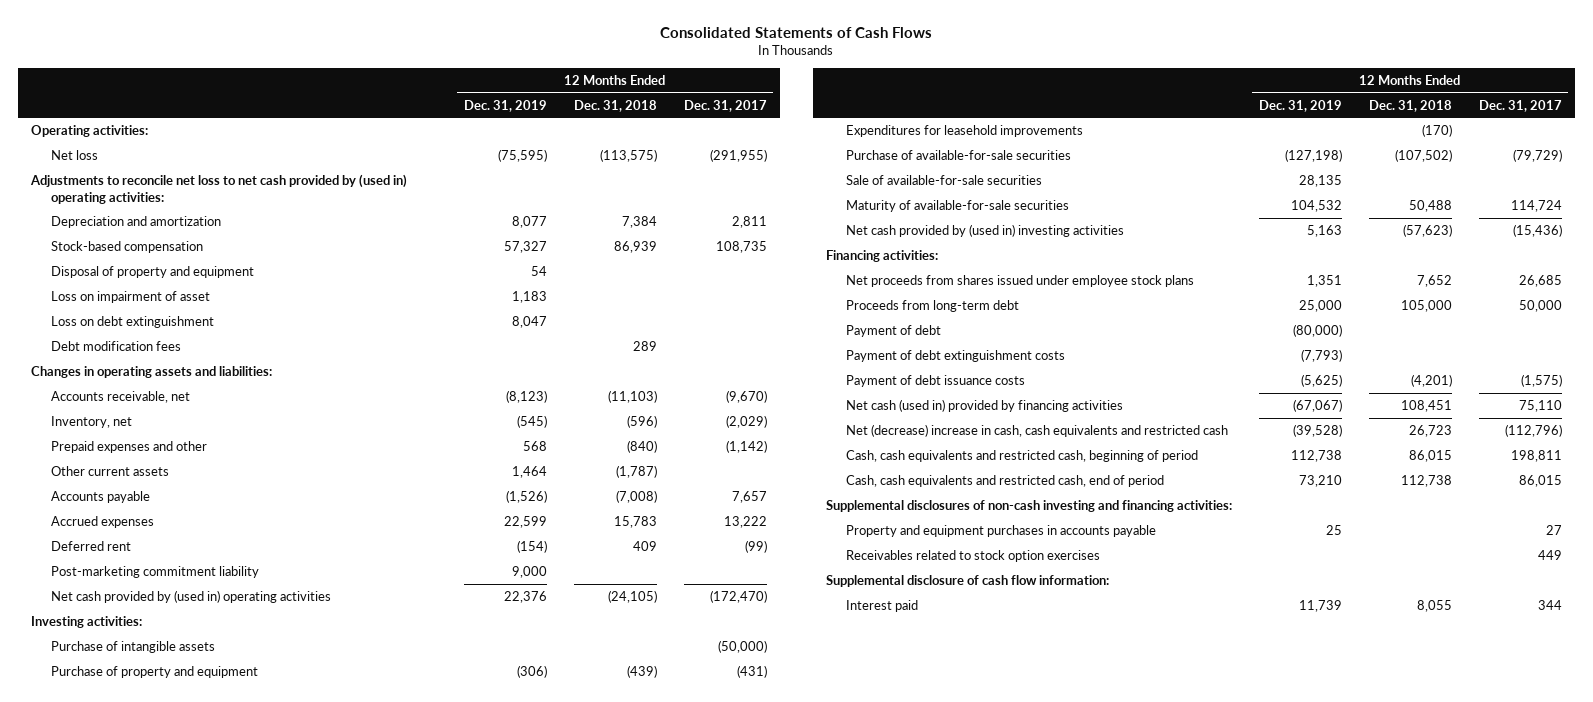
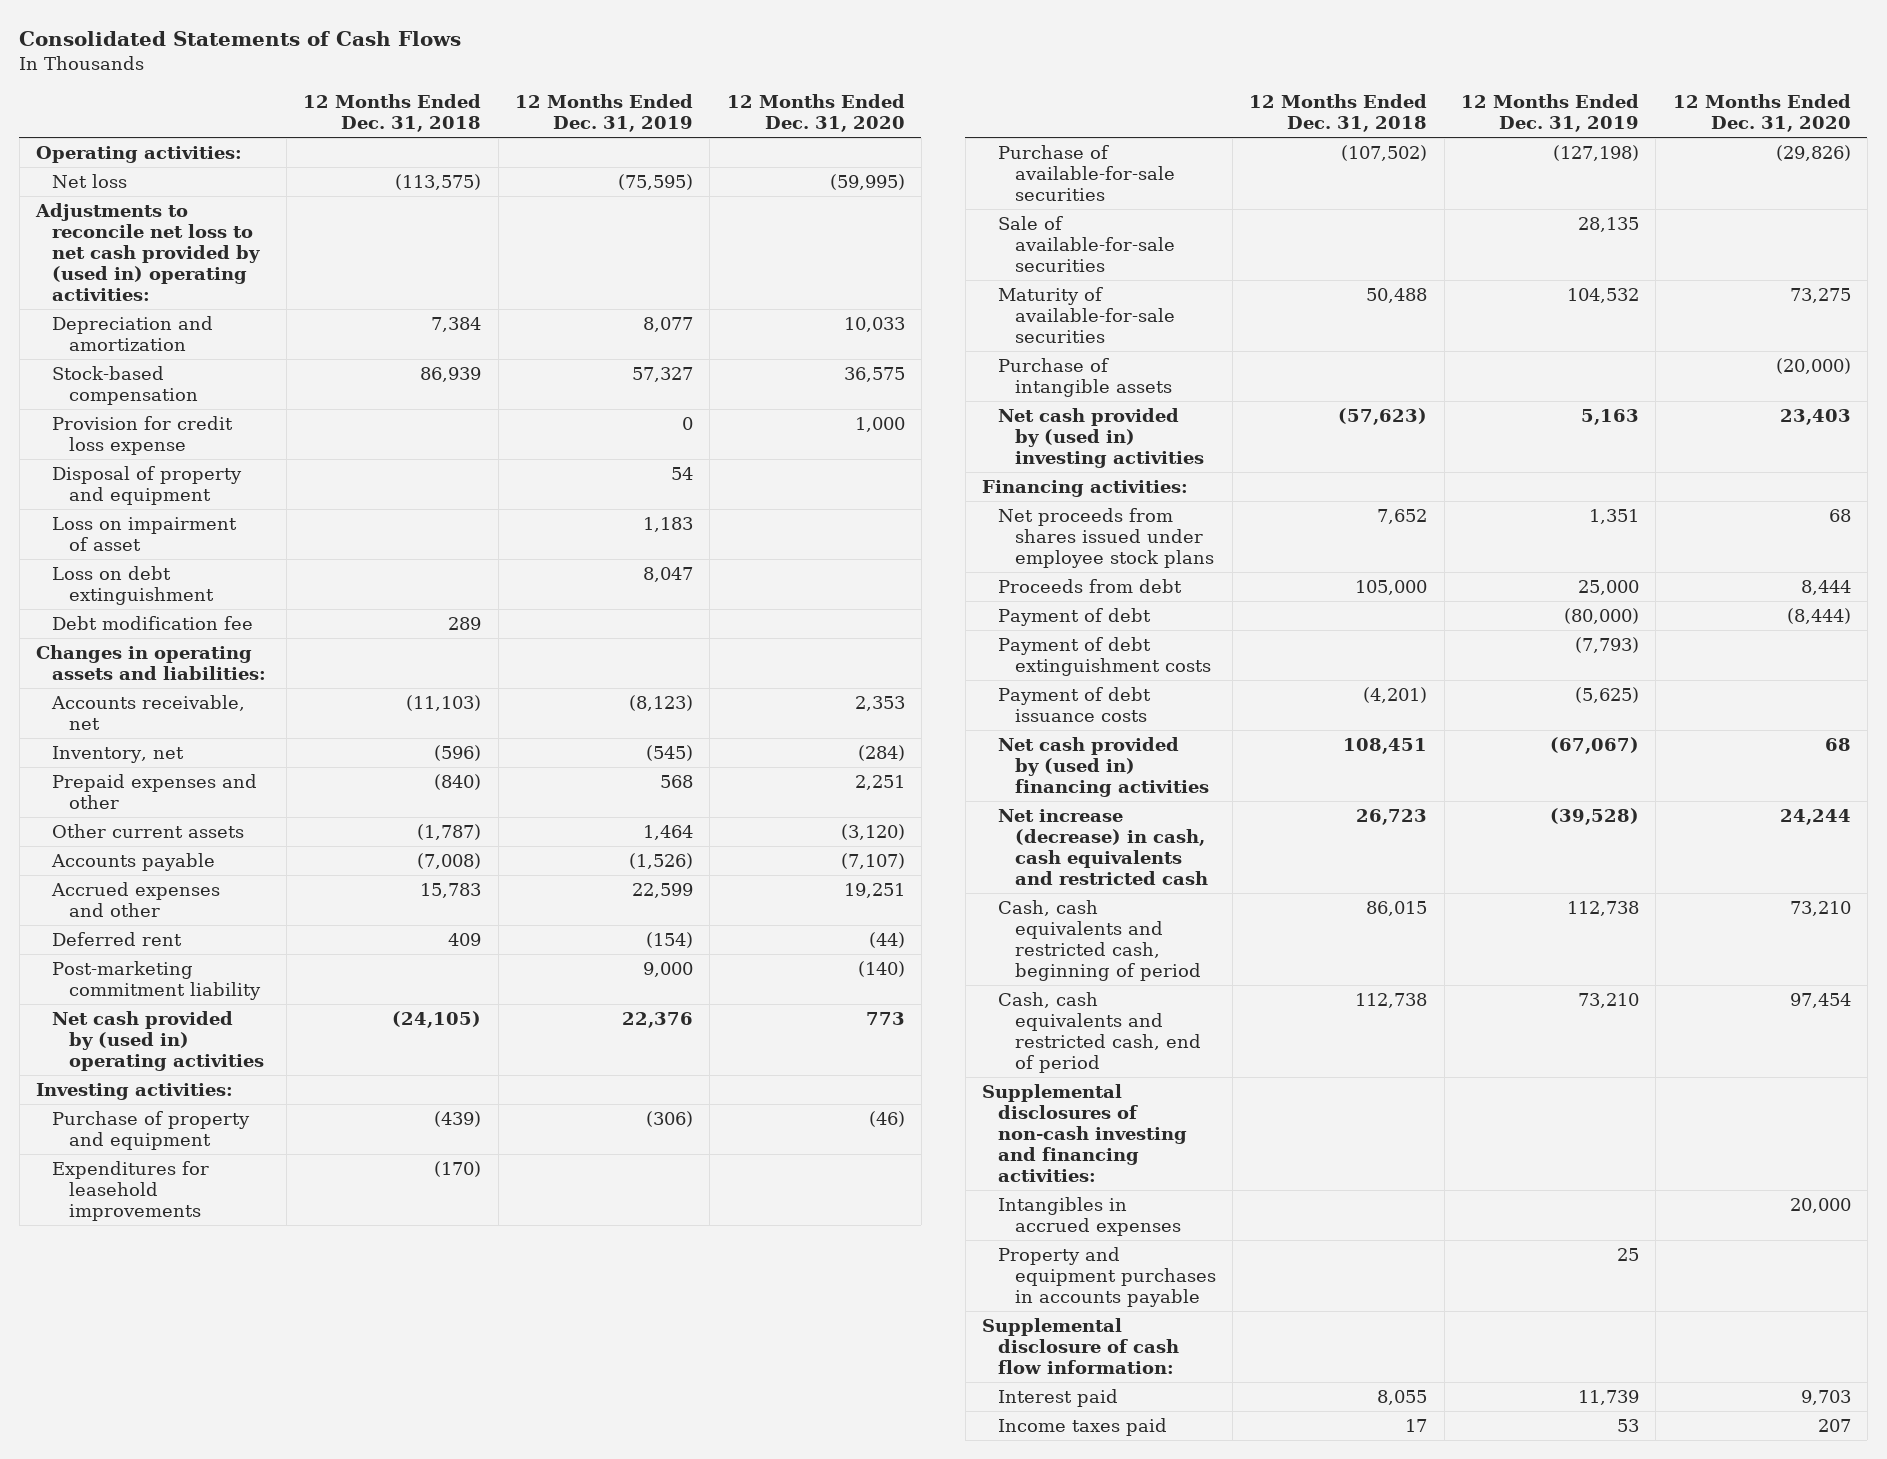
- | 12 Months Ended Dec. 31, 2019 | 12 Months Ended Dec. 31, 2018 | 12 Months Ended Dec. 31, 2017
+ | 12 Months Ended Dec. 31, 2018 | 12 Months Ended Dec. 31, 2019 | 12 Months Ended Dec. 31, 2020
+ Provision for credit loss expense | | 0 | 1,000
- Debt modification fees | | 289 |
+ Debt modification fee | 289 | |
- Accrued expenses | 22,599 | 15,783 | 13,222
+ Accrued expenses and other | 15,783 | 22,599 | 19,251
moved down: Purchase of intangible assets | | | (20,000)
- Proceeds from long-term debt | 25,000 | 105,000 | 50,000
+ Proceeds from debt | 105,000 | 25,000 | 8,444
- Net cash (used in) provided by financing activities | (67,067) | 108,451 | 75,110
- Net (decrease) increase in cash, cash equivalents and restricted cash | (39,528) | 26,723 | (112,796)
+ Net cash provided by (used in) financing activities | 108,451 | (67,067) | 68
+ Net increase (decrease) in cash, cash equivalents and restricted cash | 26,723 | (39,528) | 24,244
+ Intangibles in accrued expenses | | | 20,000
- Receivables related to stock option exercises | | | 449
+ Income taxes paid | 17 | 53 | 207

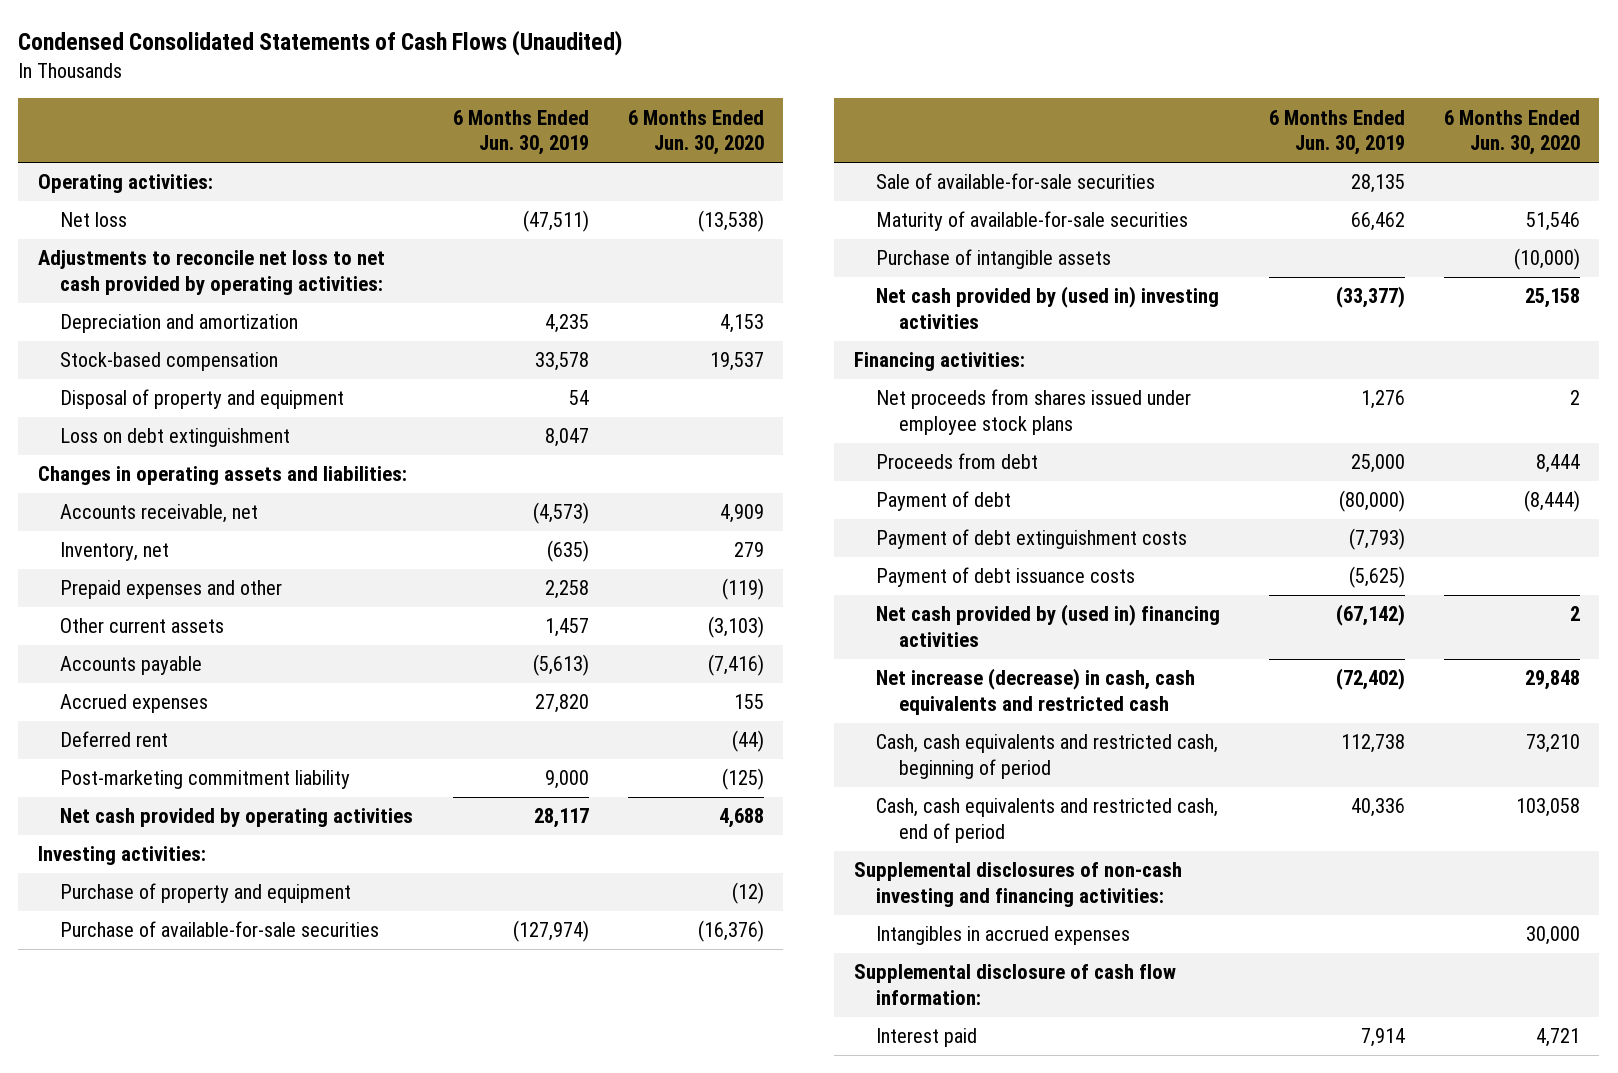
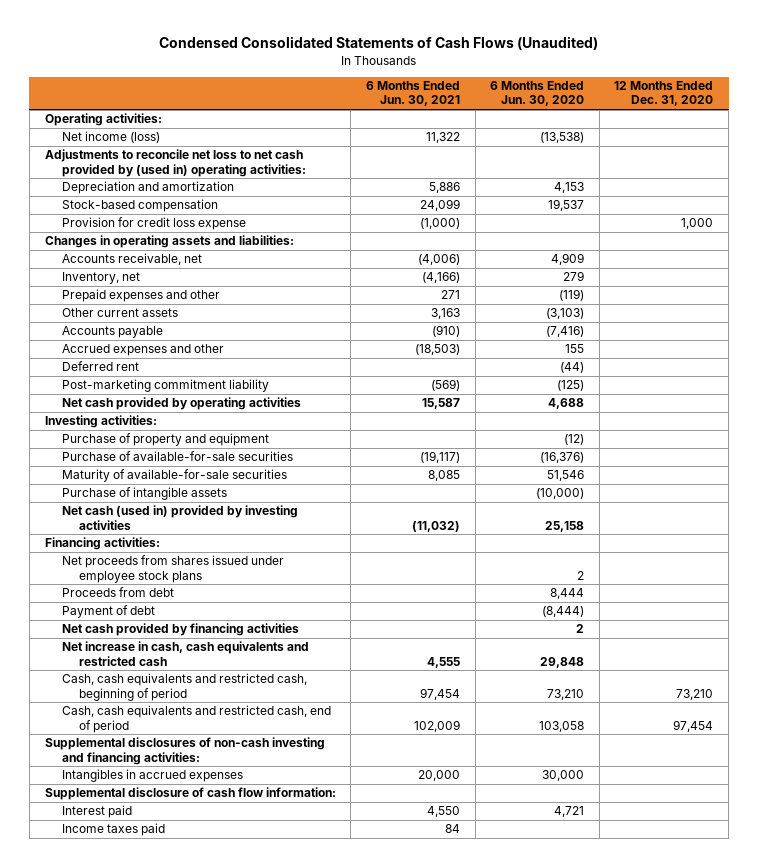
- | 6 Months Ended Jun. 30, 2019 | 6 Months Ended Jun. 30, 2020
+ | 6 Months Ended Jun. 30, 2021 | 6 Months Ended Jun. 30, 2020 | 12 Months Ended Dec. 31, 2020
- Net loss | (47,511) | (13,538)
- Adjustments to reconcile net loss to net cash provided by operating activities:
+ Net income (loss) | 11,322 | (13,538) |
+ Adjustments to reconcile net loss to net cash provided by (used in) operating activities:
- Disposal of property and equipment | 54 |
- Loss on debt extinguishment | 8,047 |
+ Provision for credit loss expense | (1,000) | | 1,000
- Accrued expenses | 27,820 | 155
+ Accrued expenses and other | (18,503) | 155 |
- Sale of available-for-sale securities | 28,135 |
- Net cash provided by (used in) investing activities | (33,377) | 25,158
+ Net cash (used in) provided by investing activities | (11,032) | 25,158 |
- Payment of debt extinguishment costs | (7,793) |
- Payment of debt issuance costs | (5,625) |
- Net cash provided by (used in) financing activities | (67,142) | 2
- Net increase (decrease) in cash, cash equivalents and restricted cash | (72,402) | 29,848
+ Net cash provided by financing activities | | 2 |
+ Net increase in cash, cash equivalents and restricted cash | 4,555 | 29,848 |
+ Income taxes paid | 84 | |

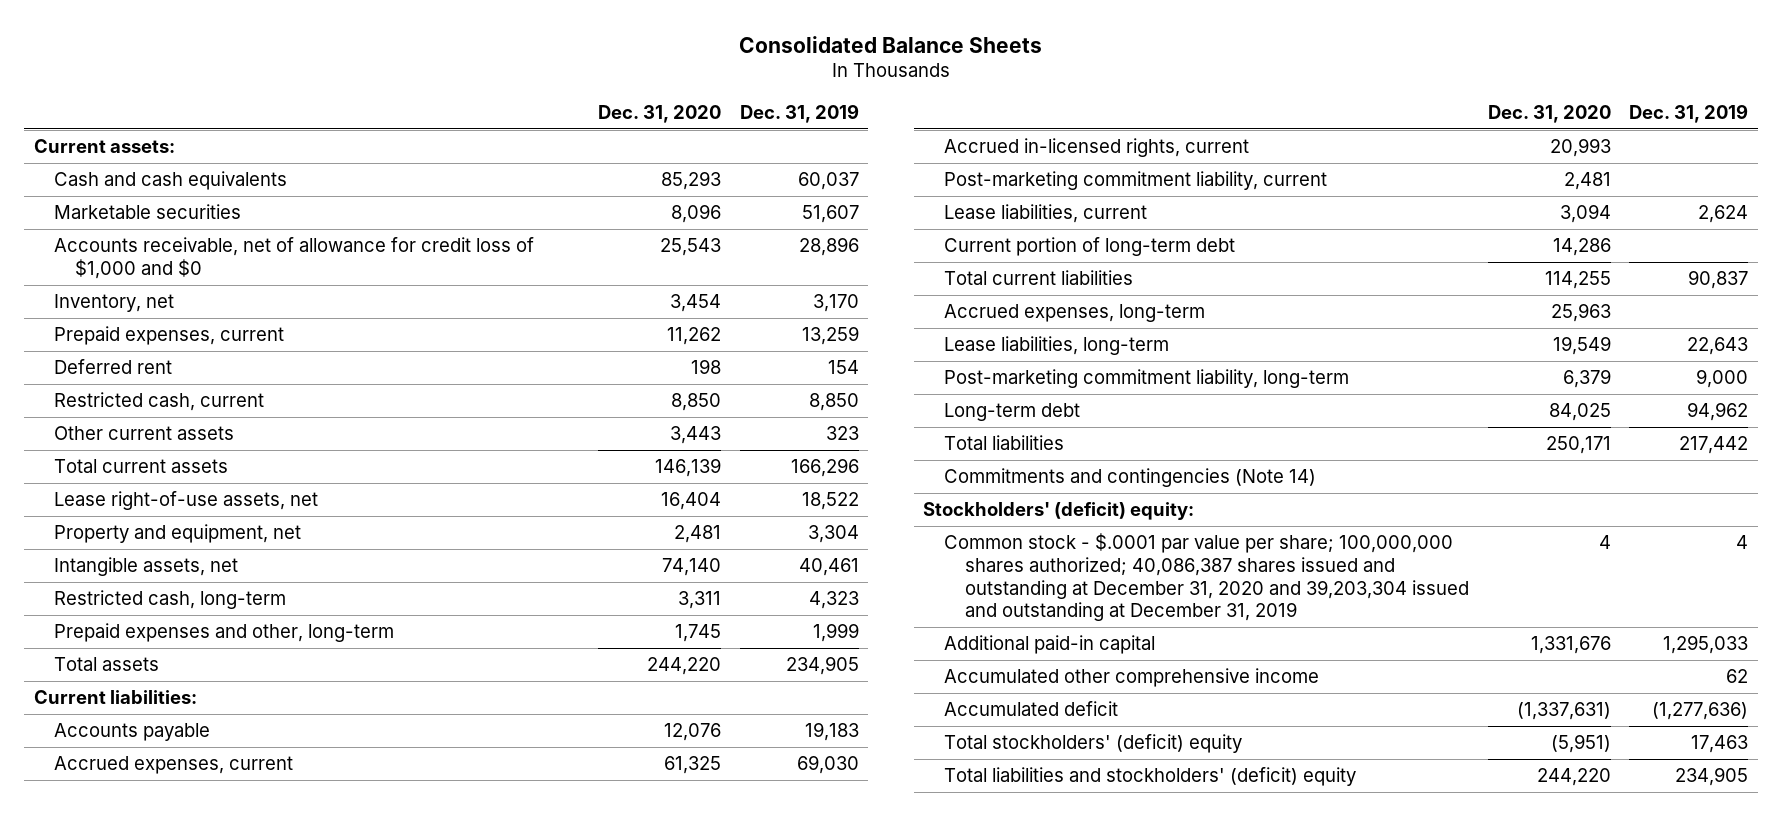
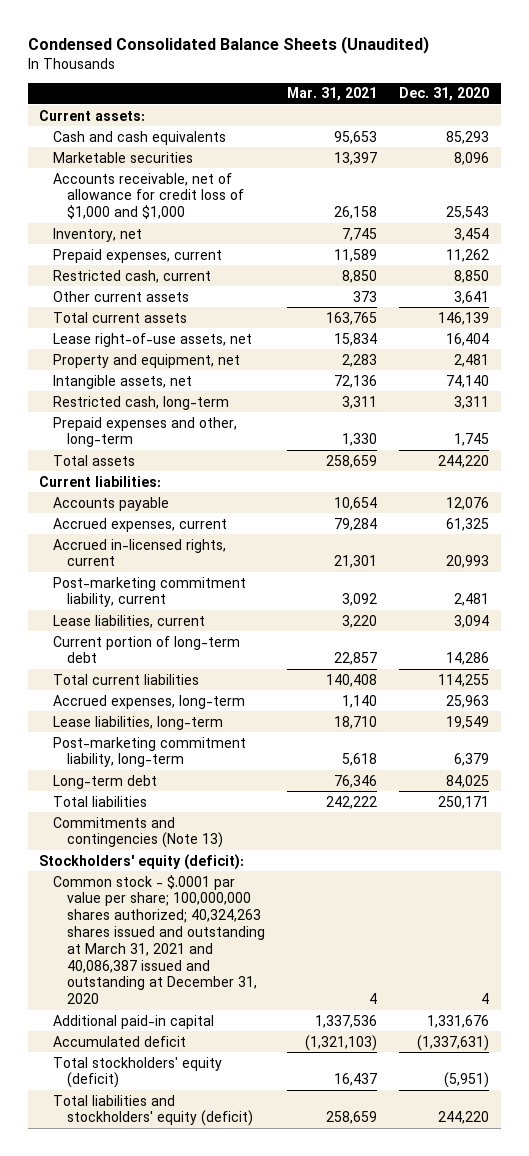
- Consolidated Balance Sheets
+ Condensed Consolidated Balance Sheets (Unaudited)
- | Dec. 31, 2020 | Dec. 31, 2019
+ | Mar. 31, 2021 | Dec. 31, 2020
- Accounts receivable, net of allowance for credit loss of $1,000 and $0 | 25,543 | 28,896
+ Accounts receivable, net of allowance for credit loss of $1,000 and $1,000 | 26,158 | 25,543
- Deferred rent | 198 | 154
- Other current assets | 3,443 | 323
+ Other current assets | 373 | 3,641
- Commitments and contingencies (Note 14)
- Stockholders' (deficit) equity:
- Common stock - $.0001 par value per share; 100,000,000 shares authorized; 40,086,387 shares issued and outstanding at December 31, 2020 and 39,203,304 issued and outstanding at December 31, 2019 | 4 | 4
+ Commitments and contingencies (Note 13)
+ Stockholders' equity (deficit):
+ Common stock - $.0001 par value per share; 100,000,000 shares authorized; 40,324,263 shares issued and outstanding at March 31, 2021 and 40,086,387 issued and outstanding at December 31, 2020 | 4 | 4
- Accumulated other comprehensive income | | 62
- Total stockholders' (deficit) equity | (5,951) | 17,463
- Total liabilities and stockholders' (deficit) equity | 244,220 | 234,905
+ Total stockholders' equity (deficit) | 16,437 | (5,951)
+ Total liabilities and stockholders' equity (deficit) | 258,659 | 244,220

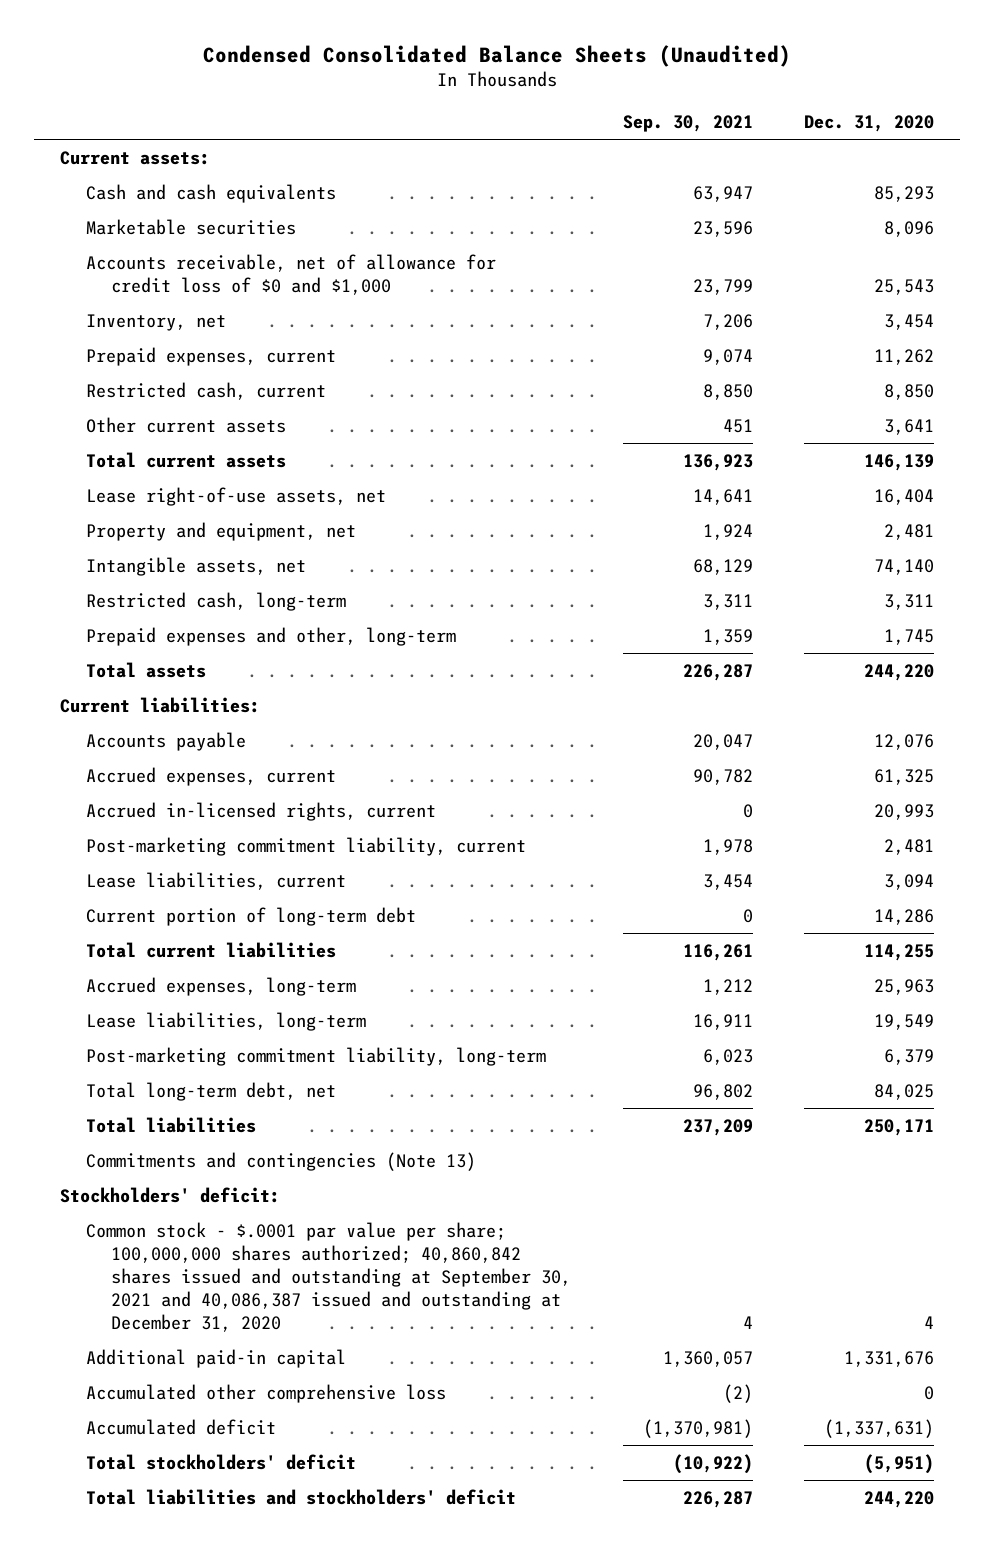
- | Mar. 31, 2021 | Dec. 31, 2020
+ | Sep. 30, 2021 | Dec. 31, 2020
- Accounts receivable, net of allowance for credit loss of $1,000 and $1,000 | 26,158 | 25,543
+ Accounts receivable, net of allowance for credit loss of $0 and $1,000 | 23,799 | 25,543
- Long-term debt | 76,346 | 84,025
+ Total long-term debt, net | 96,802 | 84,025
- Stockholders' equity (deficit):
- Common stock - $.0001 par value per share; 100,000,000 shares authorized; 40,324,263 shares issued and outstanding at March 31, 2021 and 40,086,387 issued and outstanding at December 31, 2020 | 4 | 4
+ Stockholders' deficit:
+ Common stock - $.0001 par value per share; 100,000,000 shares authorized; 40,860,842 shares issued and outstanding at September 30, 2021 and 40,086,387 issued and outstanding at December 31, 2020 | 4 | 4
+ Accumulated other comprehensive loss | (2) | 0
- Total stockholders' equity (deficit) | 16,437 | (5,951)
- Total liabilities and stockholders' equity (deficit) | 258,659 | 244,220
+ Total stockholders' deficit | (10,922) | (5,951)
+ Total liabilities and stockholders' deficit | 226,287 | 244,220

